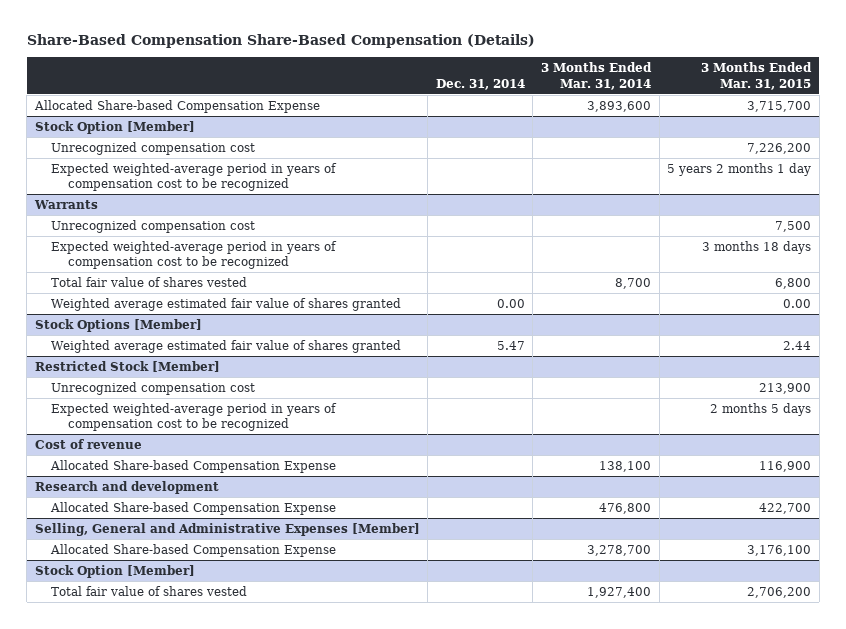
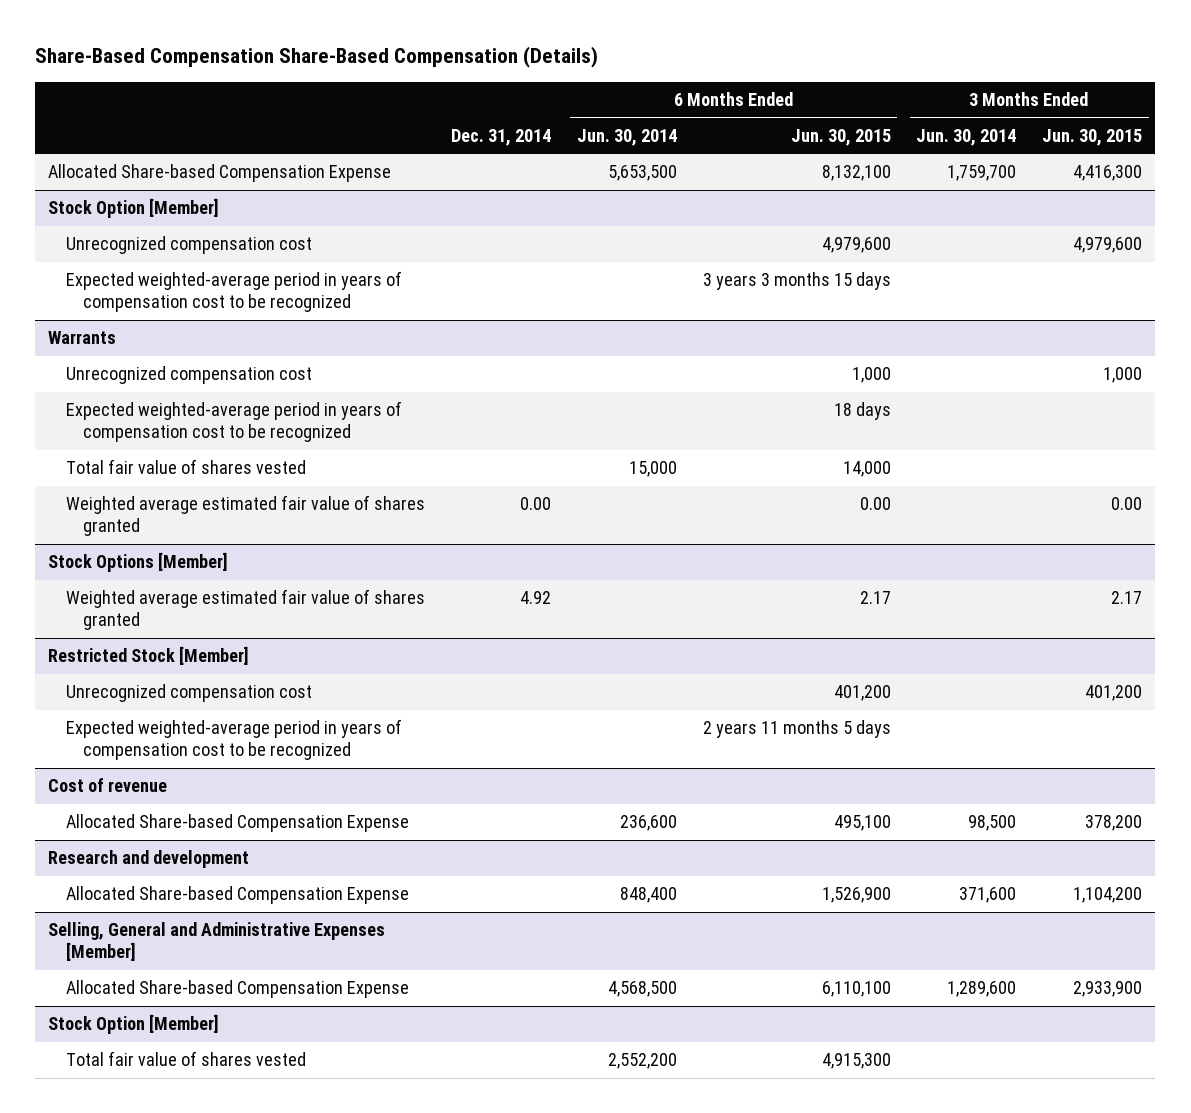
- | Dec. 31, 2014 | 3 Months Ended Mar. 31, 2014 | 3 Months Ended Mar. 31, 2015
+ | Dec. 31, 2014 | 6 Months Ended Jun. 30, 2014 | 6 Months Ended Jun. 30, 2015 | 3 Months Ended Jun. 30, 2014 | 3 Months Ended Jun. 30, 2015
@ Stock Options [Member]
- Weighted average estimated fair value of shares granted | 5.47 | | 2.44
+ Weighted average estimated fair value of shares granted | 4.92 | | 2.17 | | 2.17

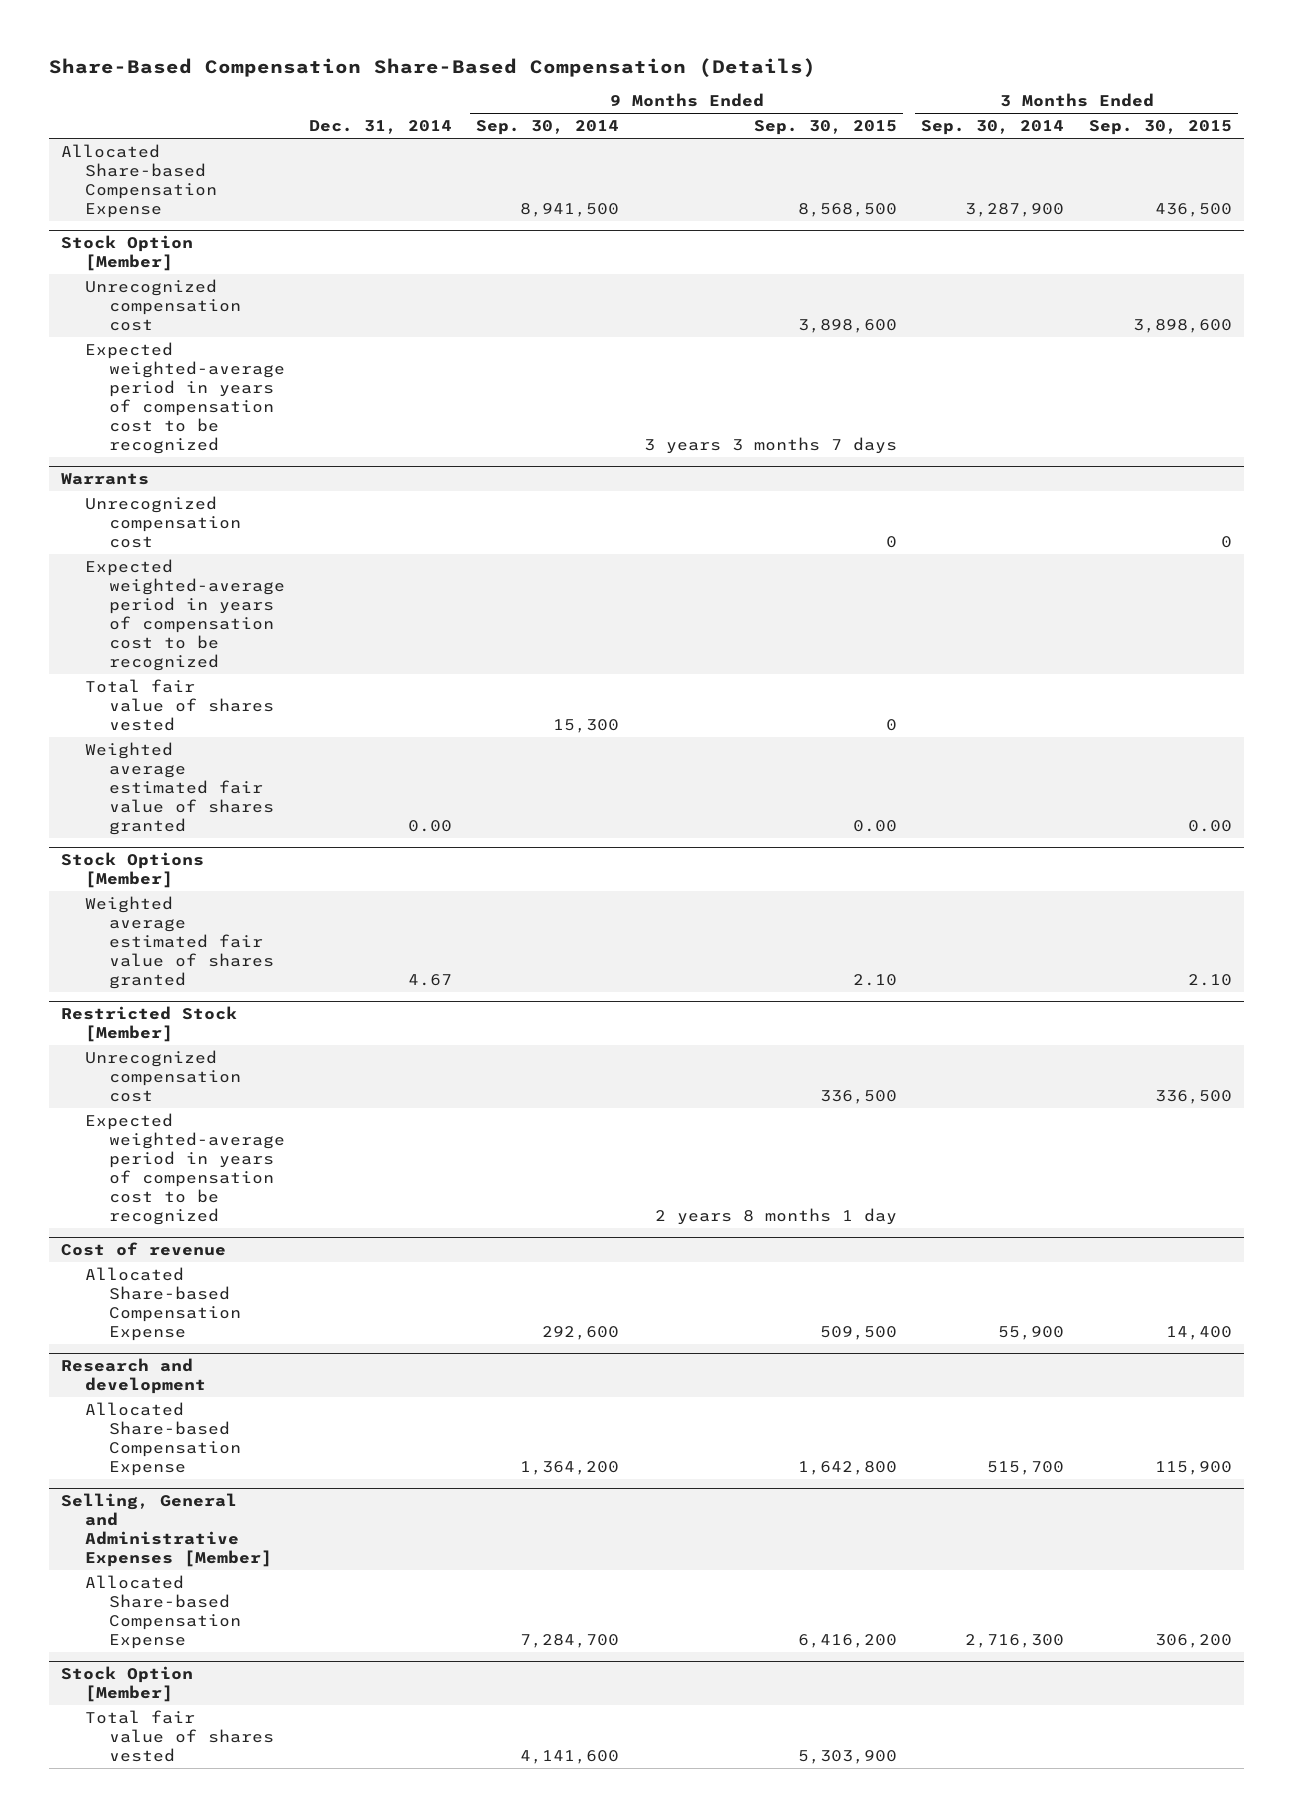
- | Dec. 31, 2014 | 6 Months Ended Jun. 30, 2014 | 6 Months Ended Jun. 30, 2015 | 3 Months Ended Jun. 30, 2014 | 3 Months Ended Jun. 30, 2015
+ | Dec. 31, 2014 | 9 Months Ended Sep. 30, 2014 | 9 Months Ended Sep. 30, 2015 | 3 Months Ended Sep. 30, 2014 | 3 Months Ended Sep. 30, 2015
@ Stock Options [Member]
- Weighted average estimated fair value of shares granted | 4.92 | | 2.17 | | 2.17
+ Weighted average estimated fair value of shares granted | 4.67 | | 2.10 | | 2.10

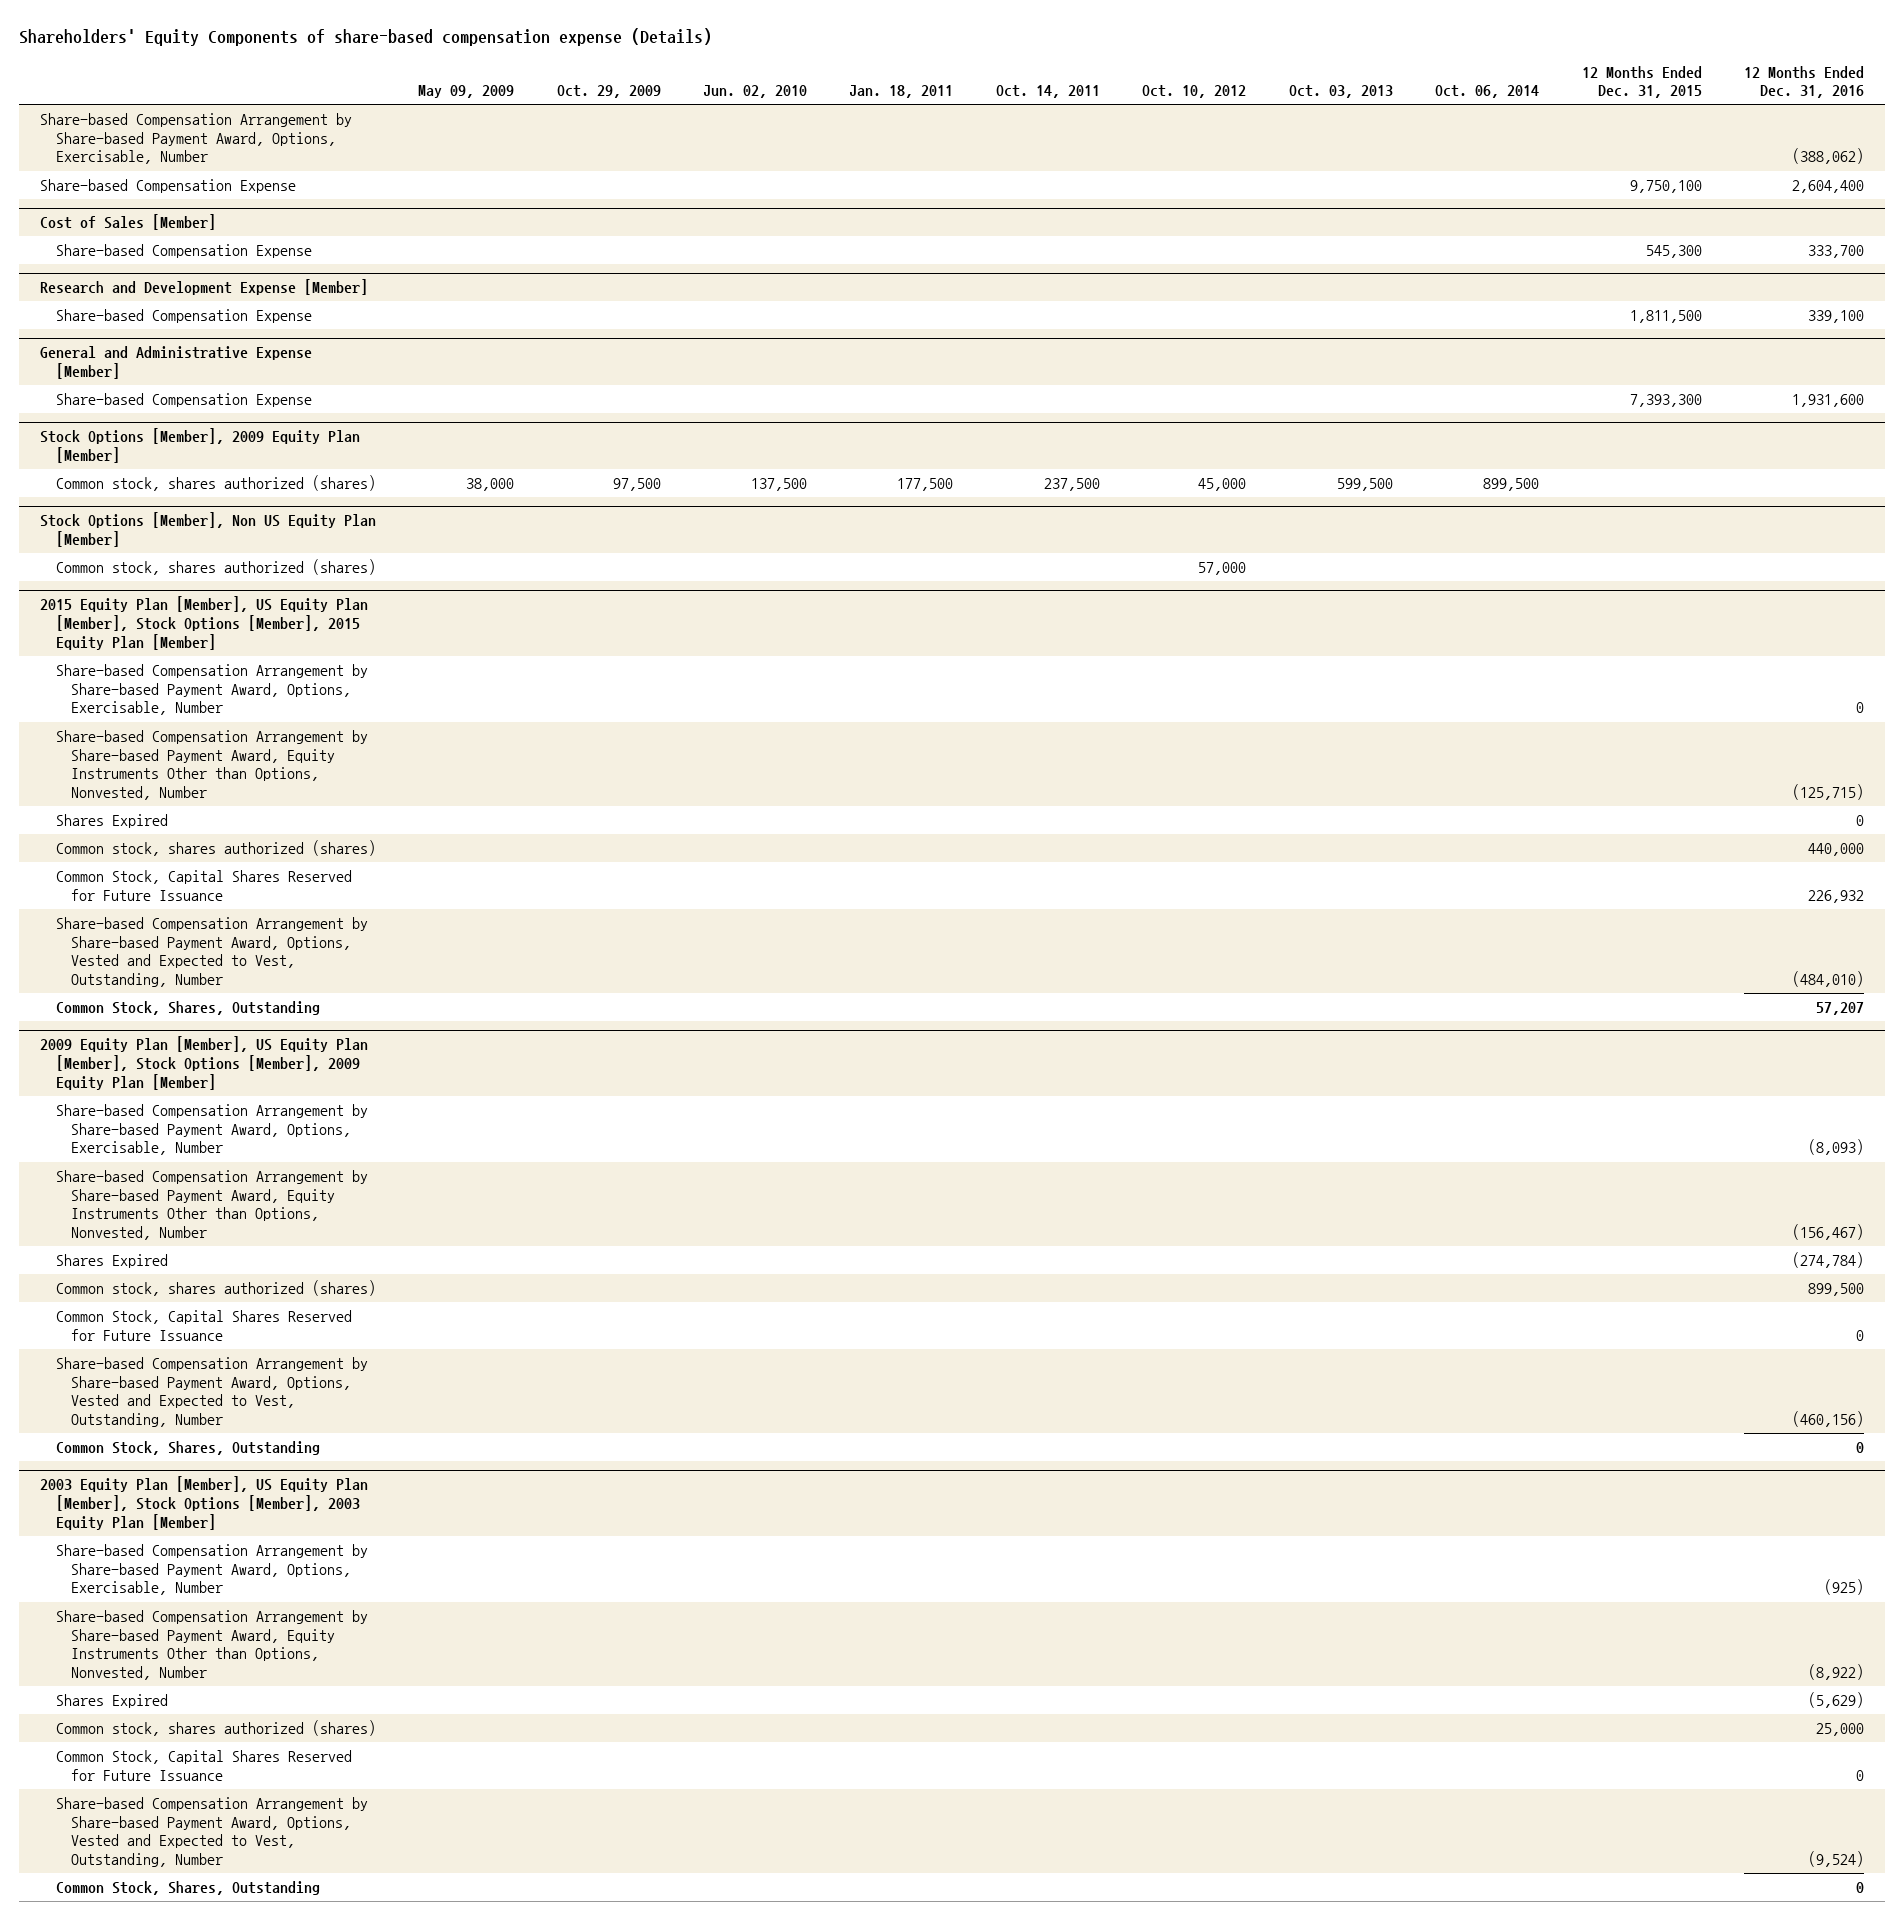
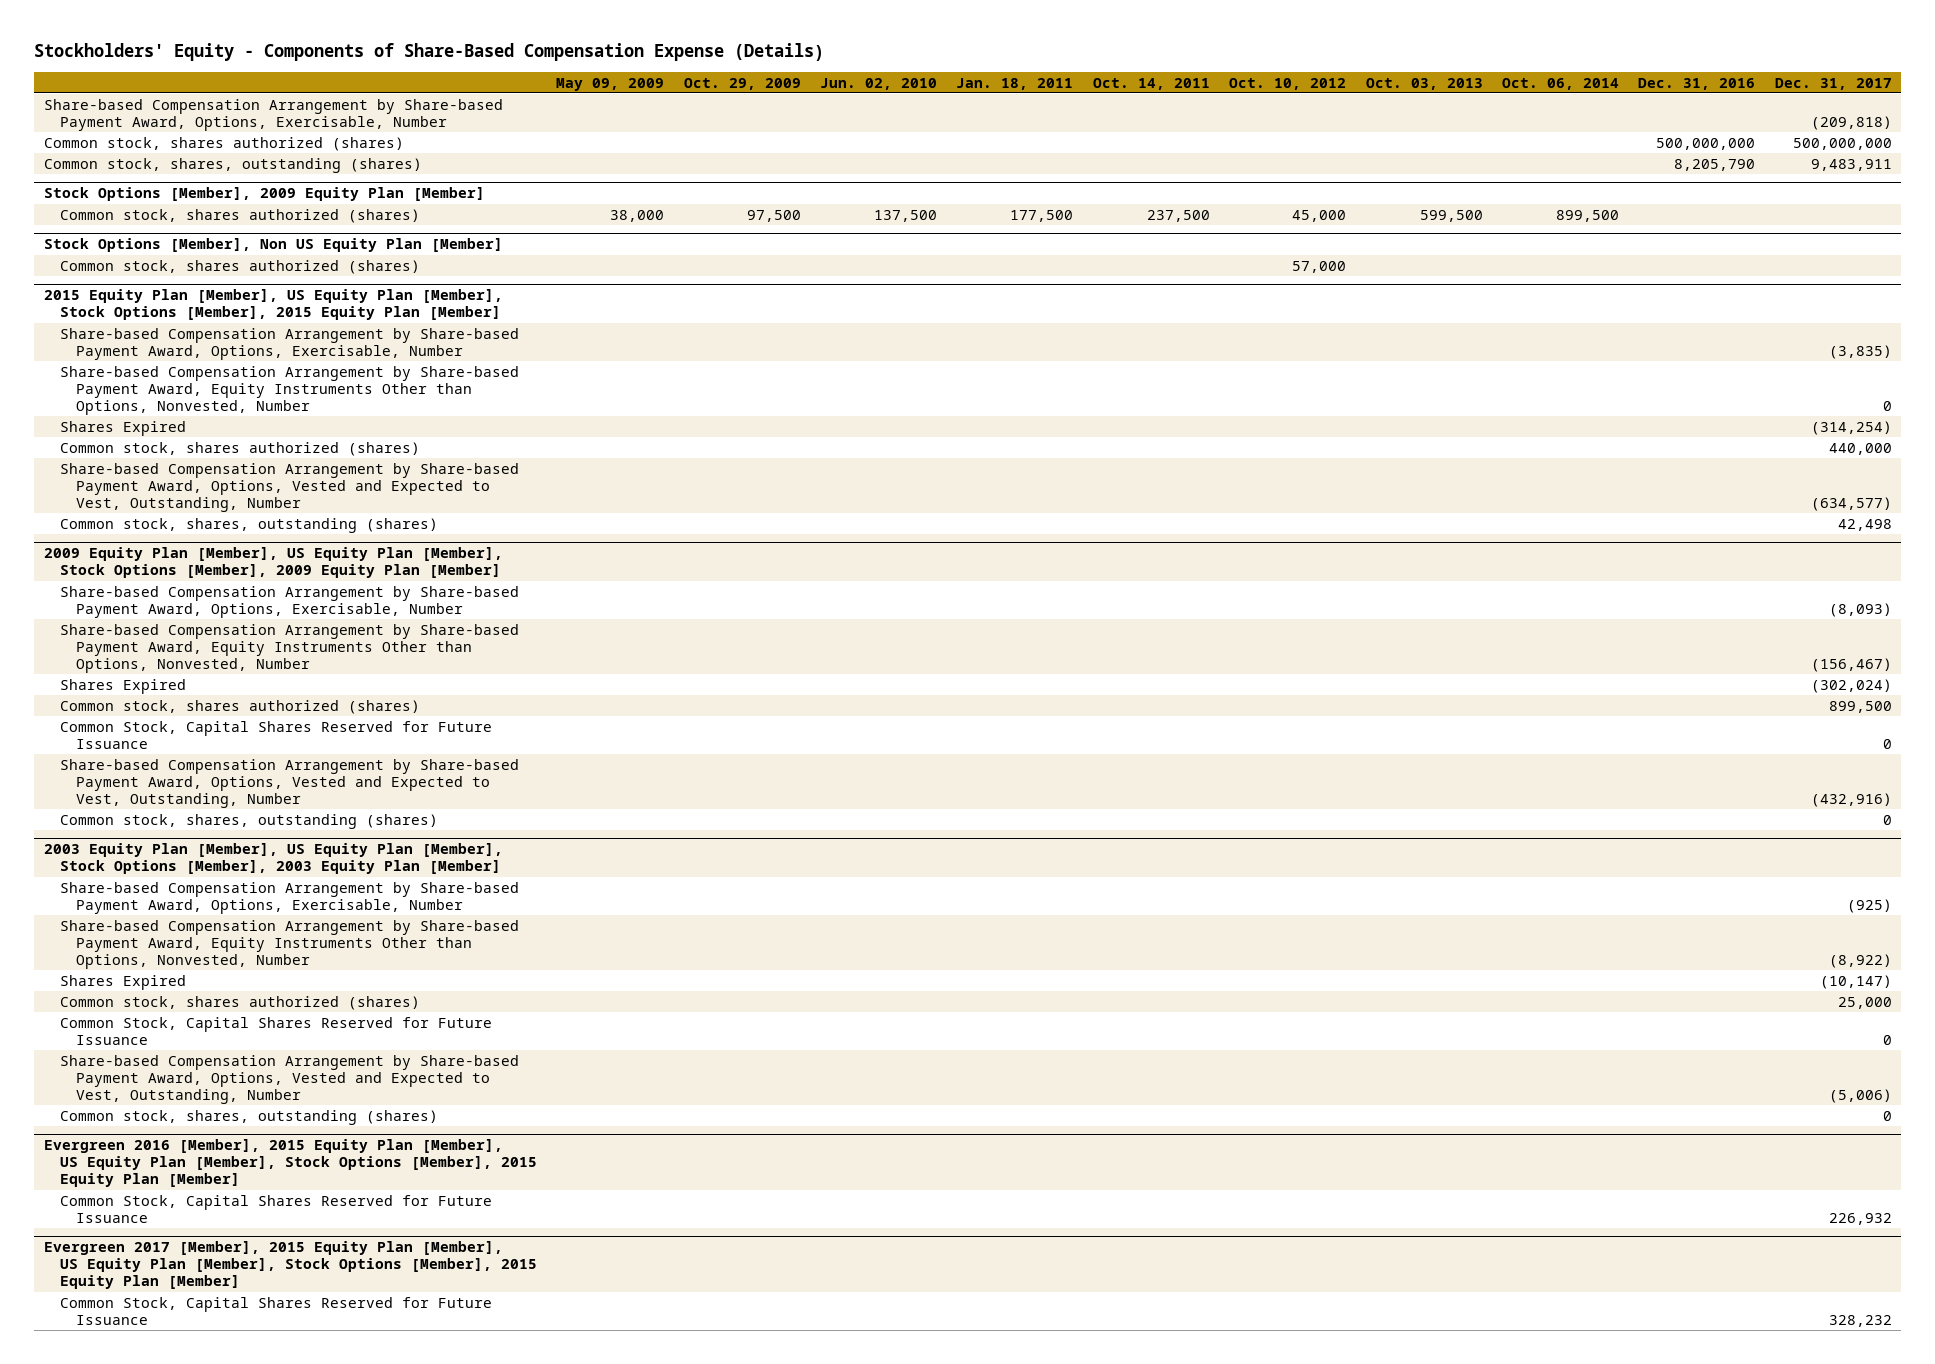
- Shareholders' Equity Components of share-based compensation expense (Details)
+ Stockholders' Equity - Components of Share-Based Compensation Expense (Details)
- | May 09, 2009 | Oct. 29, 2009 | Jun. 02, 2010 | Jan. 18, 2011 | Oct. 14, 2011 | Oct. 10, 2012 | Oct. 03, 2013 | Oct. 06, 2014 | 12 Months Ended Dec. 31, 2015 | 12 Months Ended Dec. 31, 2016
+ | May 09, 2009 | Oct. 29, 2009 | Jun. 02, 2010 | Jan. 18, 2011 | Oct. 14, 2011 | Oct. 10, 2012 | Oct. 03, 2013 | Oct. 06, 2014 | Dec. 31, 2016 | Dec. 31, 2017
- Share-based Compensation Expense | | | | | | | | | 9,750,100 | 2,604,400
- Cost of Sales [Member]
- Share-based Compensation Expense | | | | | | | | | 545,300 | 333,700
- Research and Development Expense [Member]
- Share-based Compensation Expense | | | | | | | | | 1,811,500 | 339,100
- General and Administrative Expense [Member]
- Share-based Compensation Expense | | | | | | | | | 7,393,300 | 1,931,600
+ Common stock, shares authorized (shares) | | | | | | | | | 500,000,000 | 500,000,000
+ Common stock, shares, outstanding (shares) | | | | | | | | | 8,205,790 | 9,483,911
@ 2015 Equity Plan [Member], US Equity Plan [Member], Stock Options [Member], 2015 Equity Plan [Member]
- Common Stock, Capital Shares Reserved for Future Issuance | | | | | | | | | | 226,932
- Common Stock, Shares, Outstanding | | | | | | | | | | 57,207
+ Common stock, shares, outstanding (shares) | | | | | | | | | | 42,498
@ 2009 Equity Plan [Member], US Equity Plan [Member], Stock Options [Member], 2009 Equity Plan [Member]
- Common Stock, Shares, Outstanding | | | | | | | | | | 0
+ Common stock, shares, outstanding (shares) | | | | | | | | | | 0
@ 2003 Equity Plan [Member], US Equity Plan [Member], Stock Options [Member], 2003 Equity Plan [Member]
- Common Stock, Shares, Outstanding | | | | | | | | | | 0
+ Common stock, shares, outstanding (shares) | | | | | | | | | | 0
+ Evergreen 2016 [Member], 2015 Equity Plan [Member], US Equity Plan [Member], Stock Options [Member], 2015 Equity Plan [Member]
+ Common Stock, Capital Shares Reserved for Future Issuance | | | | | | | | | | 226,932
+ Evergreen 2017 [Member], 2015 Equity Plan [Member], US Equity Plan [Member], Stock Options [Member], 2015 Equity Plan [Member]
+ Common Stock, Capital Shares Reserved for Future Issuance | | | | | | | | | | 328,232

